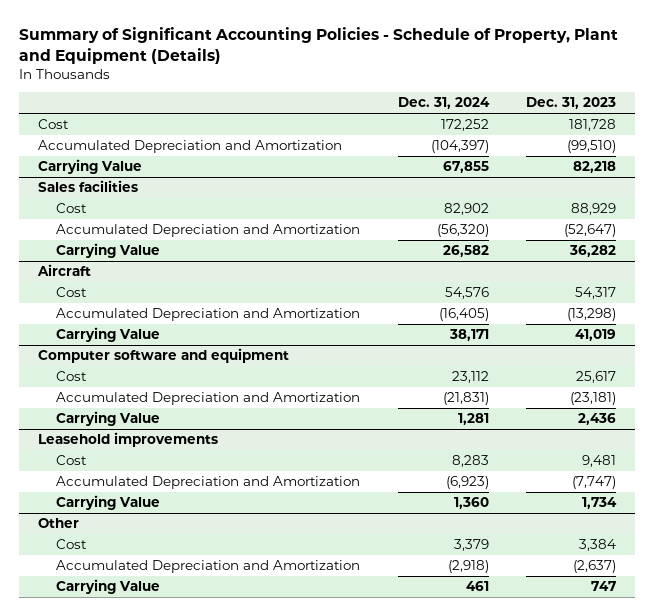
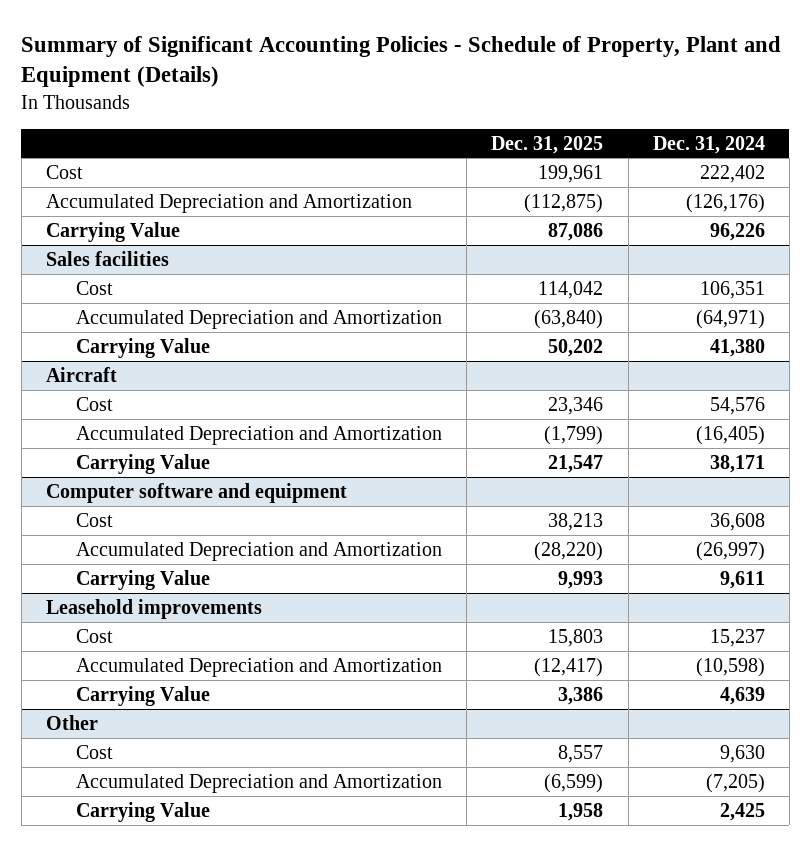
- | Dec. 31, 2024 | Dec. 31, 2023
+ | Dec. 31, 2025 | Dec. 31, 2024
- Cost | 172,252 | 181,728
- Accumulated Depreciation and Amortization | (104,397) | (99,510)
- Carrying Value | 67,855 | 82,218
+ Cost | 199,961 | 222,402
+ Accumulated Depreciation and Amortization | (112,875) | (126,176)
+ Carrying Value | 87,086 | 96,226
@ Sales facilities
- Cost | 82,902 | 88,929
- Accumulated Depreciation and Amortization | (56,320) | (52,647)
- Carrying Value | 26,582 | 36,282
+ Cost | 114,042 | 106,351
+ Accumulated Depreciation and Amortization | (63,840) | (64,971)
+ Carrying Value | 50,202 | 41,380
@ Computer software and equipment
- Cost | 23,112 | 25,617
- Accumulated Depreciation and Amortization | (21,831) | (23,181)
- Carrying Value | 1,281 | 2,436
+ Cost | 38,213 | 36,608
+ Accumulated Depreciation and Amortization | (28,220) | (26,997)
+ Carrying Value | 9,993 | 9,611
@ Leasehold improvements
- Cost | 8,283 | 9,481
- Accumulated Depreciation and Amortization | (6,923) | (7,747)
- Carrying Value | 1,360 | 1,734
+ Cost | 15,803 | 15,237
+ Accumulated Depreciation and Amortization | (12,417) | (10,598)
+ Carrying Value | 3,386 | 4,639
@ Other
- Cost | 3,379 | 3,384
- Accumulated Depreciation and Amortization | (2,918) | (2,637)
- Carrying Value | 461 | 747
+ Cost | 8,557 | 9,630
+ Accumulated Depreciation and Amortization | (6,599) | (7,205)
+ Carrying Value | 1,958 | 2,425

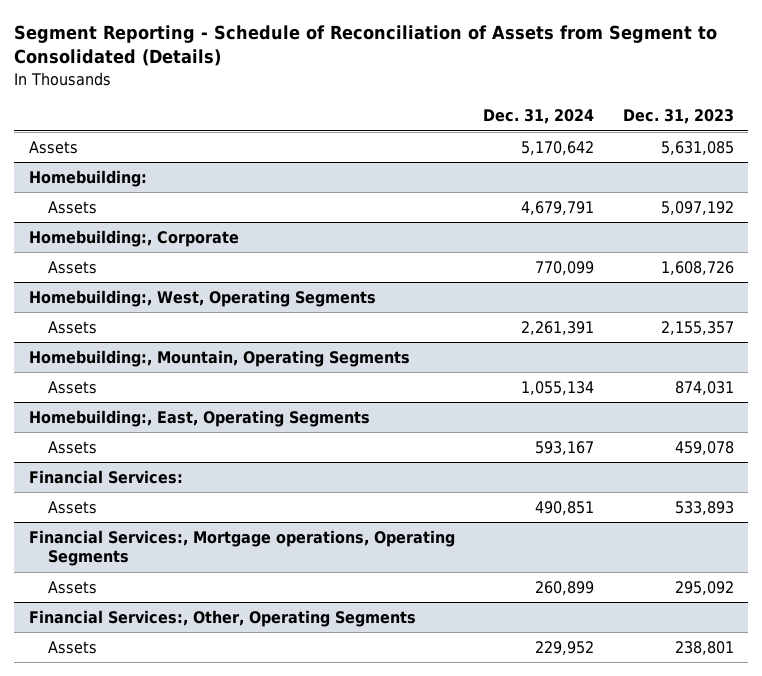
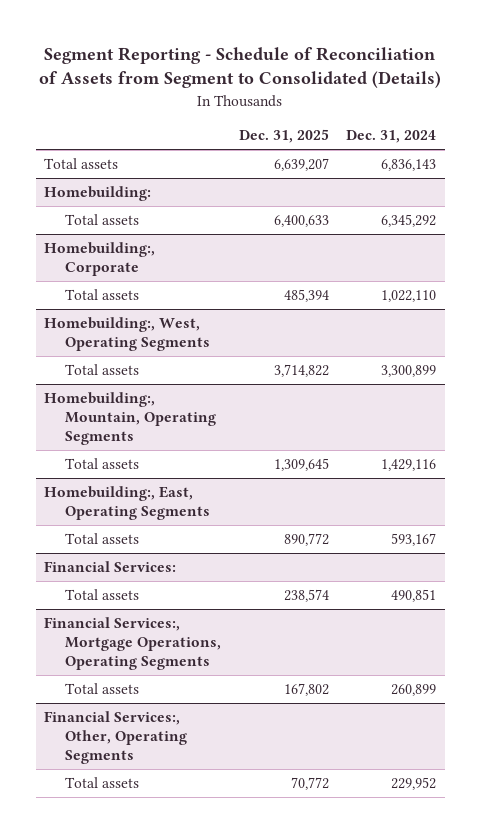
- | Dec. 31, 2024 | Dec. 31, 2023
+ | Dec. 31, 2025 | Dec. 31, 2024
- Assets | 5,170,642 | 5,631,085
+ Total assets | 6,639,207 | 6,836,143
@ Homebuilding:
- Assets | 4,679,791 | 5,097,192
+ Total assets | 6,400,633 | 6,345,292
@ Homebuilding:, Corporate
- Assets | 770,099 | 1,608,726
+ Total assets | 485,394 | 1,022,110
@ Homebuilding:, West, Operating Segments
- Assets | 2,261,391 | 2,155,357
+ Total assets | 3,714,822 | 3,300,899
@ Homebuilding:, Mountain, Operating Segments
- Assets | 1,055,134 | 874,031
+ Total assets | 1,309,645 | 1,429,116
@ Homebuilding:, East, Operating Segments
- Assets | 593,167 | 459,078
+ Total assets | 890,772 | 593,167
@ Financial Services:
- Assets | 490,851 | 533,893
- Financial Services:, Mortgage operations, Operating Segments
- Assets | 260,899 | 295,092
@ Financial Services:
+ Total assets | 238,574 | 490,851
+ Financial Services:, Mortgage Operations, Operating Segments
+ Total assets | 167,802 | 260,899
@ Financial Services:, Other, Operating Segments
- Assets | 229,952 | 238,801
+ Total assets | 70,772 | 229,952

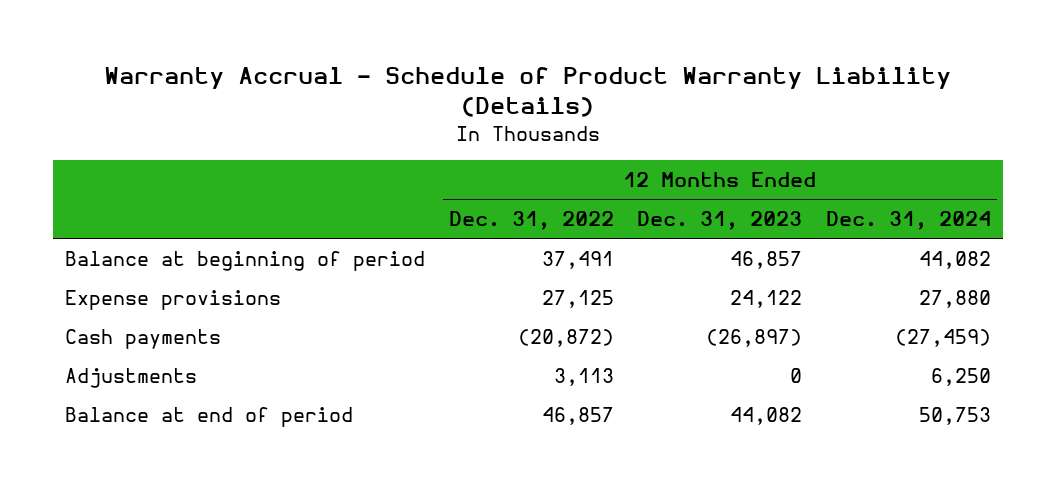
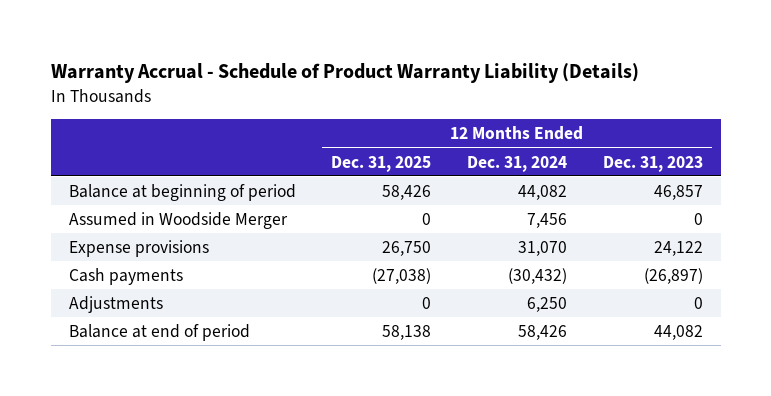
- | 12 Months Ended Dec. 31, 2022 | 12 Months Ended Dec. 31, 2023 | 12 Months Ended Dec. 31, 2024
+ | 12 Months Ended Dec. 31, 2025 | 12 Months Ended Dec. 31, 2024 | 12 Months Ended Dec. 31, 2023
- Expense provisions | 27,125 | 24,122 | 27,880
- Cash payments | (20,872) | (26,897) | (27,459)
+ Assumed in Woodside Merger | 0 | 7,456 | 0
+ Expense provisions | 26,750 | 31,070 | 24,122
+ Cash payments | (27,038) | (30,432) | (26,897)
- Balance at end of period | 46,857 | 44,082 | 50,753
+ Balance at end of period | 58,138 | 58,426 | 44,082

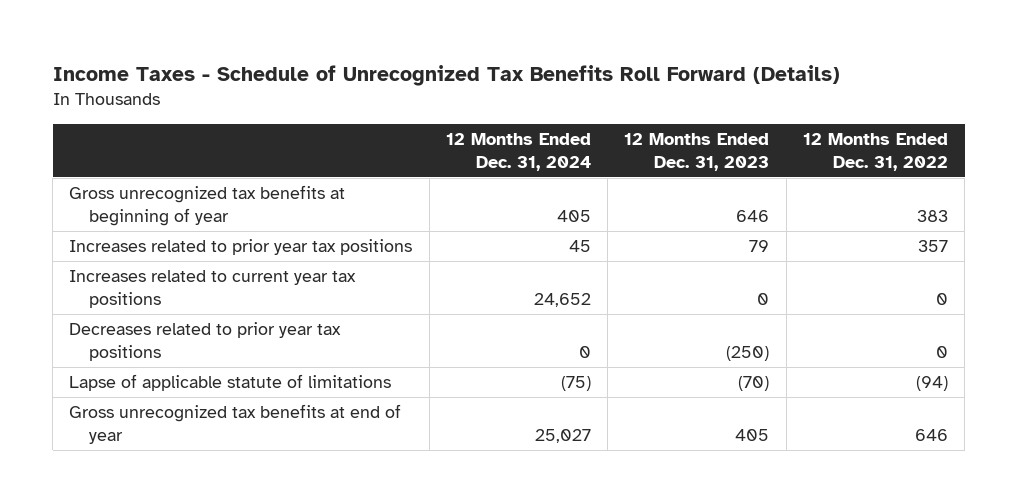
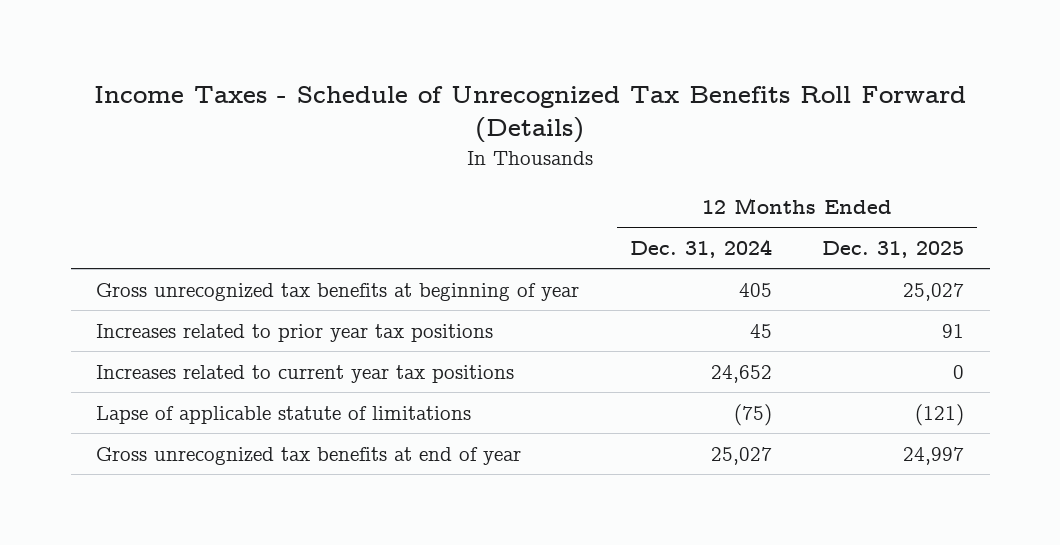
- | 12 Months Ended Dec. 31, 2024 | 12 Months Ended Dec. 31, 2023 | 12 Months Ended Dec. 31, 2022
+ | 12 Months Ended Dec. 31, 2024 | 12 Months Ended Dec. 31, 2025
- Decreases related to prior year tax positions | 0 | (250) | 0

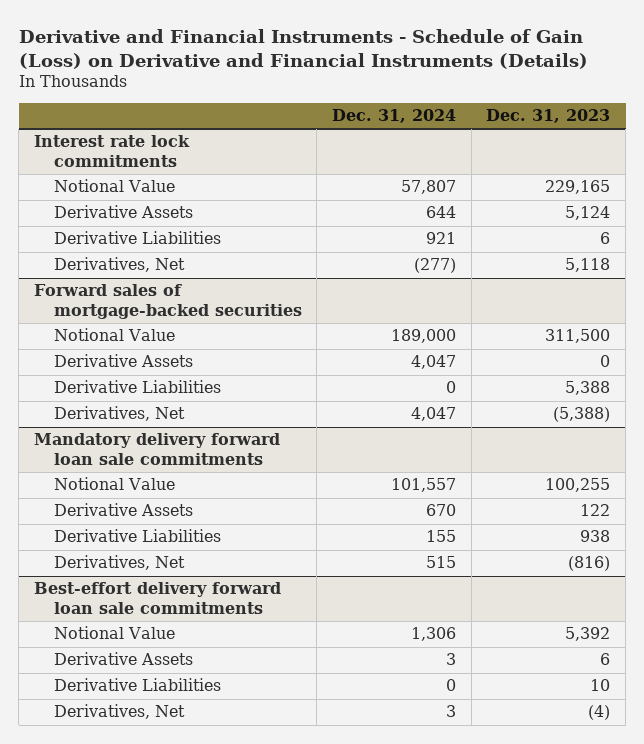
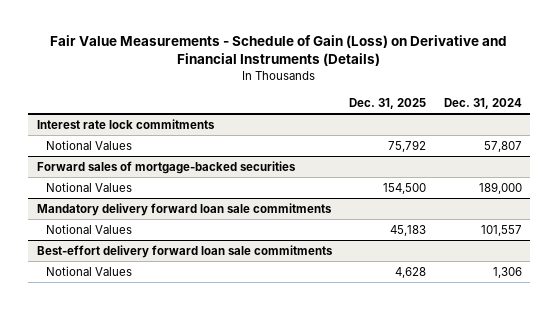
- Derivative and Financial Instruments - Schedule of Gain (Loss) on Derivative and Financial Instruments (Details)
+ Fair Value Measurements - Schedule of Gain (Loss) on Derivative and Financial Instruments (Details)
- | Dec. 31, 2024 | Dec. 31, 2023
+ | Dec. 31, 2025 | Dec. 31, 2024
@ Interest rate lock commitments
- Notional Value | 57,807 | 229,165
- Derivative Assets | 644 | 5,124
- Derivative Liabilities | 921 | 6
- Derivatives, Net | (277) | 5,118
+ Notional Values | 75,792 | 57,807
@ Forward sales of mortgage-backed securities
- Notional Value | 189,000 | 311,500
- Derivative Assets | 4,047 | 0
- Derivative Liabilities | 0 | 5,388
- Derivatives, Net | 4,047 | (5,388)
+ Notional Values | 154,500 | 189,000
@ Mandatory delivery forward loan sale commitments
- Notional Value | 101,557 | 100,255
- Derivative Assets | 670 | 122
- Derivative Liabilities | 155 | 938
- Derivatives, Net | 515 | (816)
+ Notional Values | 45,183 | 101,557
@ Best-effort delivery forward loan sale commitments
- Notional Value | 1,306 | 5,392
- Derivative Assets | 3 | 6
- Derivative Liabilities | 0 | 10
- Derivatives, Net | 3 | (4)
+ Notional Values | 4,628 | 1,306

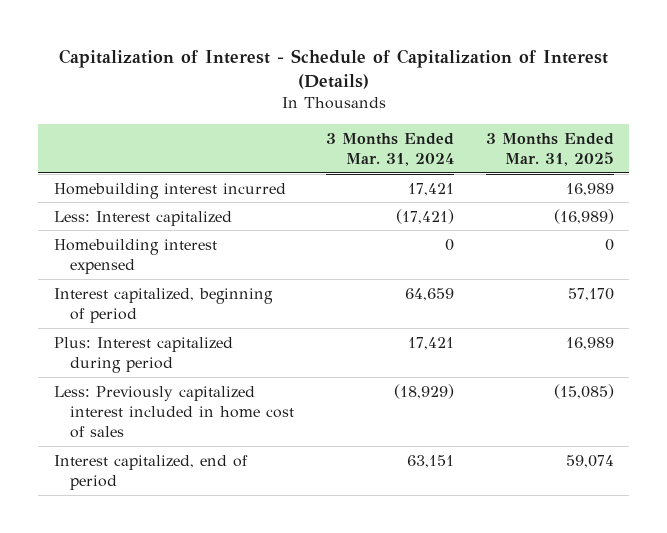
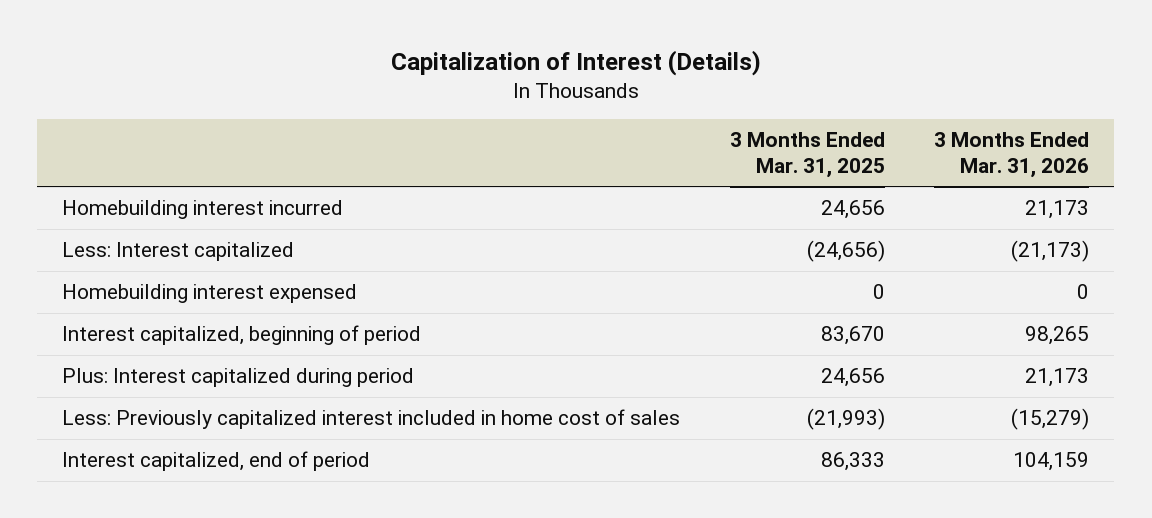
- Capitalization of Interest - Schedule of Capitalization of Interest (Details)
+ Capitalization of Interest (Details)
- | 3 Months Ended Mar. 31, 2024 | 3 Months Ended Mar. 31, 2025
+ | 3 Months Ended Mar. 31, 2025 | 3 Months Ended Mar. 31, 2026
- Homebuilding interest incurred | 17,421 | 16,989
- Less: Interest capitalized | (17,421) | (16,989)
+ Homebuilding interest incurred | 24,656 | 21,173
+ Less: Interest capitalized | (24,656) | (21,173)
- Interest capitalized, beginning of period | 64,659 | 57,170
- Plus: Interest capitalized during period | 17,421 | 16,989
- Less: Previously capitalized interest included in home cost of sales | (18,929) | (15,085)
- Interest capitalized, end of period | 63,151 | 59,074
+ Interest capitalized, beginning of period | 83,670 | 98,265
+ Plus: Interest capitalized during period | 24,656 | 21,173
+ Less: Previously capitalized interest included in home cost of sales | (21,993) | (15,279)
+ Interest capitalized, end of period | 86,333 | 104,159

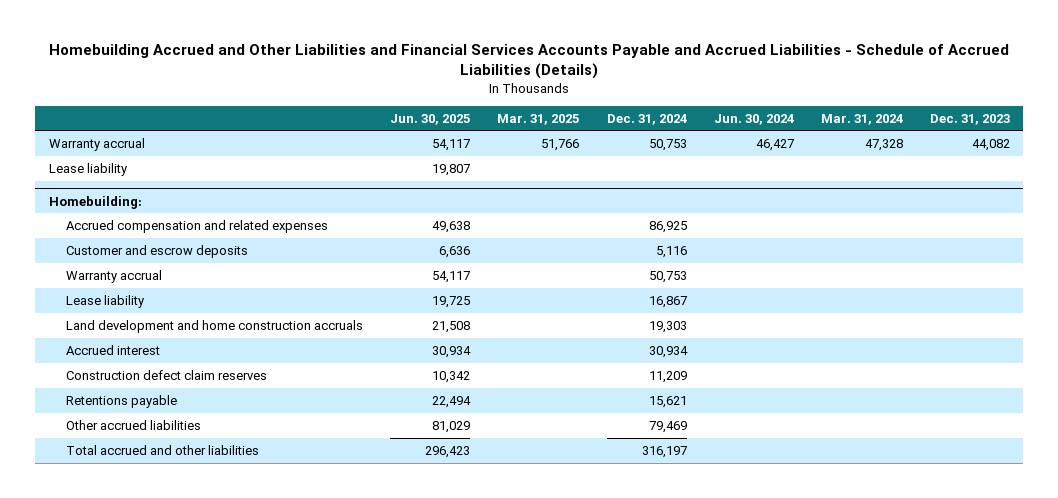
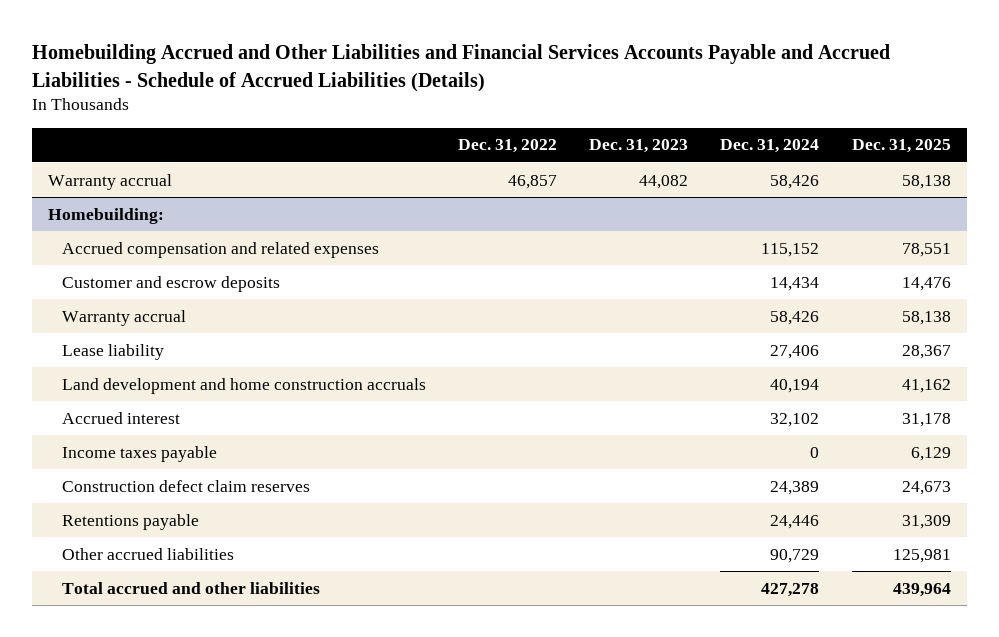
- | Jun. 30, 2025 | Mar. 31, 2025 | Dec. 31, 2024 | Jun. 30, 2024 | Mar. 31, 2024 | Dec. 31, 2023
+ | Dec. 31, 2022 | Dec. 31, 2023 | Dec. 31, 2024 | Dec. 31, 2025
- Warranty accrual | 54,117 | 51,766 | 50,753 | 46,427 | 47,328 | 44,082
- Lease liability | 19,807 | | | | |
+ Warranty accrual | 46,857 | 44,082 | 58,426 | 58,138
@ Homebuilding:
- Accrued compensation and related expenses | 49,638 | | 86,925 | | |
- Customer and escrow deposits | 6,636 | | 5,116 | | |
- Warranty accrual | 54,117 | | 50,753 | | |
- Lease liability | 19,725 | | 16,867 | | |
- Land development and home construction accruals | 21,508 | | 19,303 | | |
- Accrued interest | 30,934 | | 30,934 | | |
- Construction defect claim reserves | 10,342 | | 11,209 | | |
- Retentions payable | 22,494 | | 15,621 | | |
- Other accrued liabilities | 81,029 | | 79,469 | | |
- Total accrued and other liabilities | 296,423 | | 316,197 | | |
+ Accrued compensation and related expenses | | | 115,152 | 78,551
+ Customer and escrow deposits | | | 14,434 | 14,476
+ Warranty accrual | | | 58,426 | 58,138
+ Lease liability | | | 27,406 | 28,367
+ Land development and home construction accruals | | | 40,194 | 41,162
+ Accrued interest | | | 32,102 | 31,178
+ Income taxes payable | | | 0 | 6,129
+ Construction defect claim reserves | | | 24,389 | 24,673
+ Retentions payable | | | 24,446 | 31,309
+ Other accrued liabilities | | | 90,729 | 125,981
+ Total accrued and other liabilities | | | 427,278 | 439,964

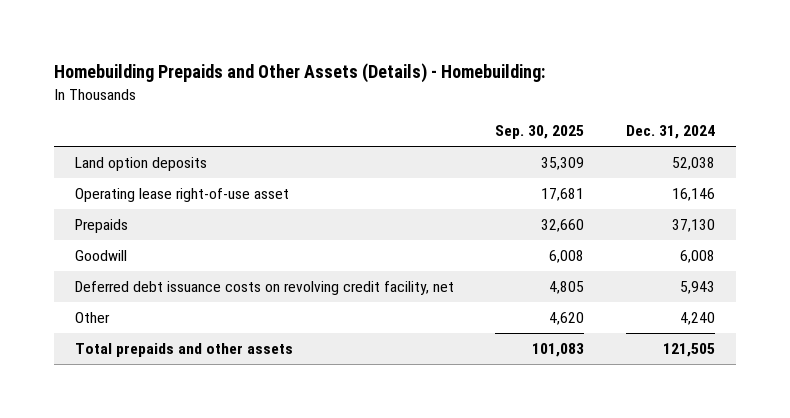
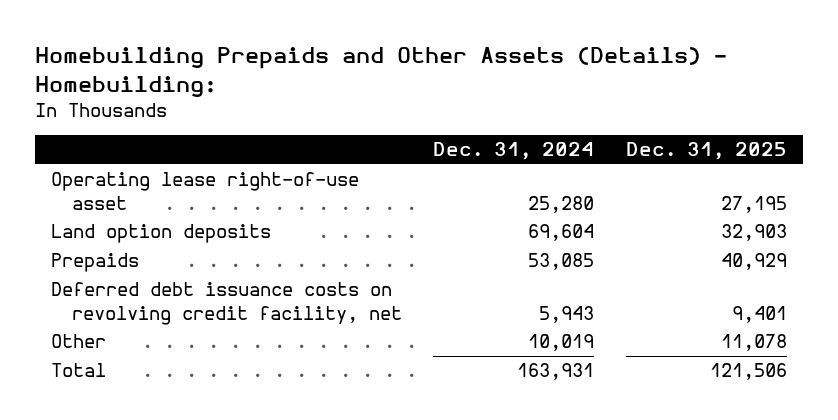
- | Sep. 30, 2025 | Dec. 31, 2024
+ | Dec. 31, 2024 | Dec. 31, 2025
- Land option deposits | 35,309 | 52,038
- Operating lease right-of-use asset | 17,681 | 16,146
- Prepaids | 32,660 | 37,130
- Goodwill | 6,008 | 6,008
+ Operating lease right-of-use asset | 25,280 | 27,195
+ Land option deposits | 69,604 | 32,903
+ Prepaids | 53,085 | 40,929
- Other | 4,620 | 4,240
- Total prepaids and other assets | 101,083 | 121,505
+ Other | 10,019 | 11,078
+ Total | 163,931 | 121,506

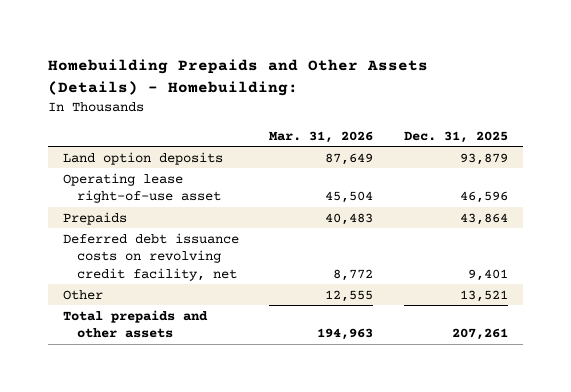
- | Dec. 31, 2024 | Dec. 31, 2025
+ | Mar. 31, 2026 | Dec. 31, 2025
- Operating lease right-of-use asset | 25,280 | 27,195
- Land option deposits | 69,604 | 32,903
- Prepaids | 53,085 | 40,929
+ Land option deposits | 87,649 | 93,879
+ Operating lease right-of-use asset | 45,504 | 46,596
+ Prepaids | 40,483 | 43,864
- Other | 10,019 | 11,078
- Total | 163,931 | 121,506
+ Other | 12,555 | 13,521
+ Total prepaids and other assets | 194,963 | 207,261

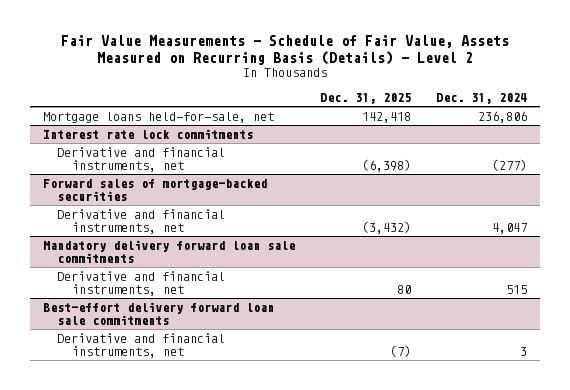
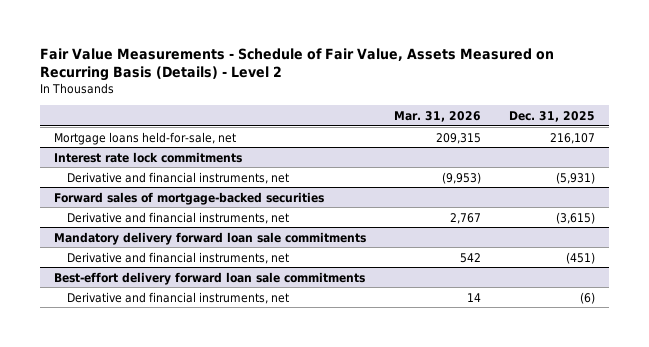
- | Dec. 31, 2025 | Dec. 31, 2024
+ | Mar. 31, 2026 | Dec. 31, 2025
- Mortgage loans held-for-sale, net | 142,418 | 236,806
+ Mortgage loans held-for-sale, net | 209,315 | 216,107
@ Interest rate lock commitments
- Derivative and financial instruments, net | (6,398) | (277)
+ Derivative and financial instruments, net | (9,953) | (5,931)
@ Forward sales of mortgage-backed securities
- Derivative and financial instruments, net | (3,432) | 4,047
+ Derivative and financial instruments, net | 2,767 | (3,615)
@ Mandatory delivery forward loan sale commitments
- Derivative and financial instruments, net | 80 | 515
+ Derivative and financial instruments, net | 542 | (451)
@ Best-effort delivery forward loan sale commitments
- Derivative and financial instruments, net | (7) | 3
+ Derivative and financial instruments, net | 14 | (6)

